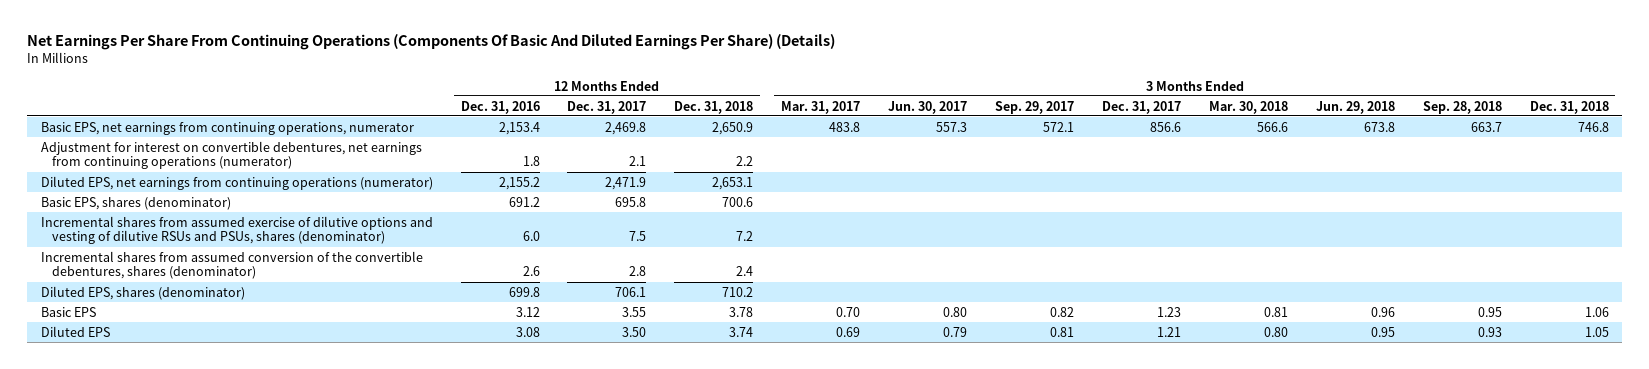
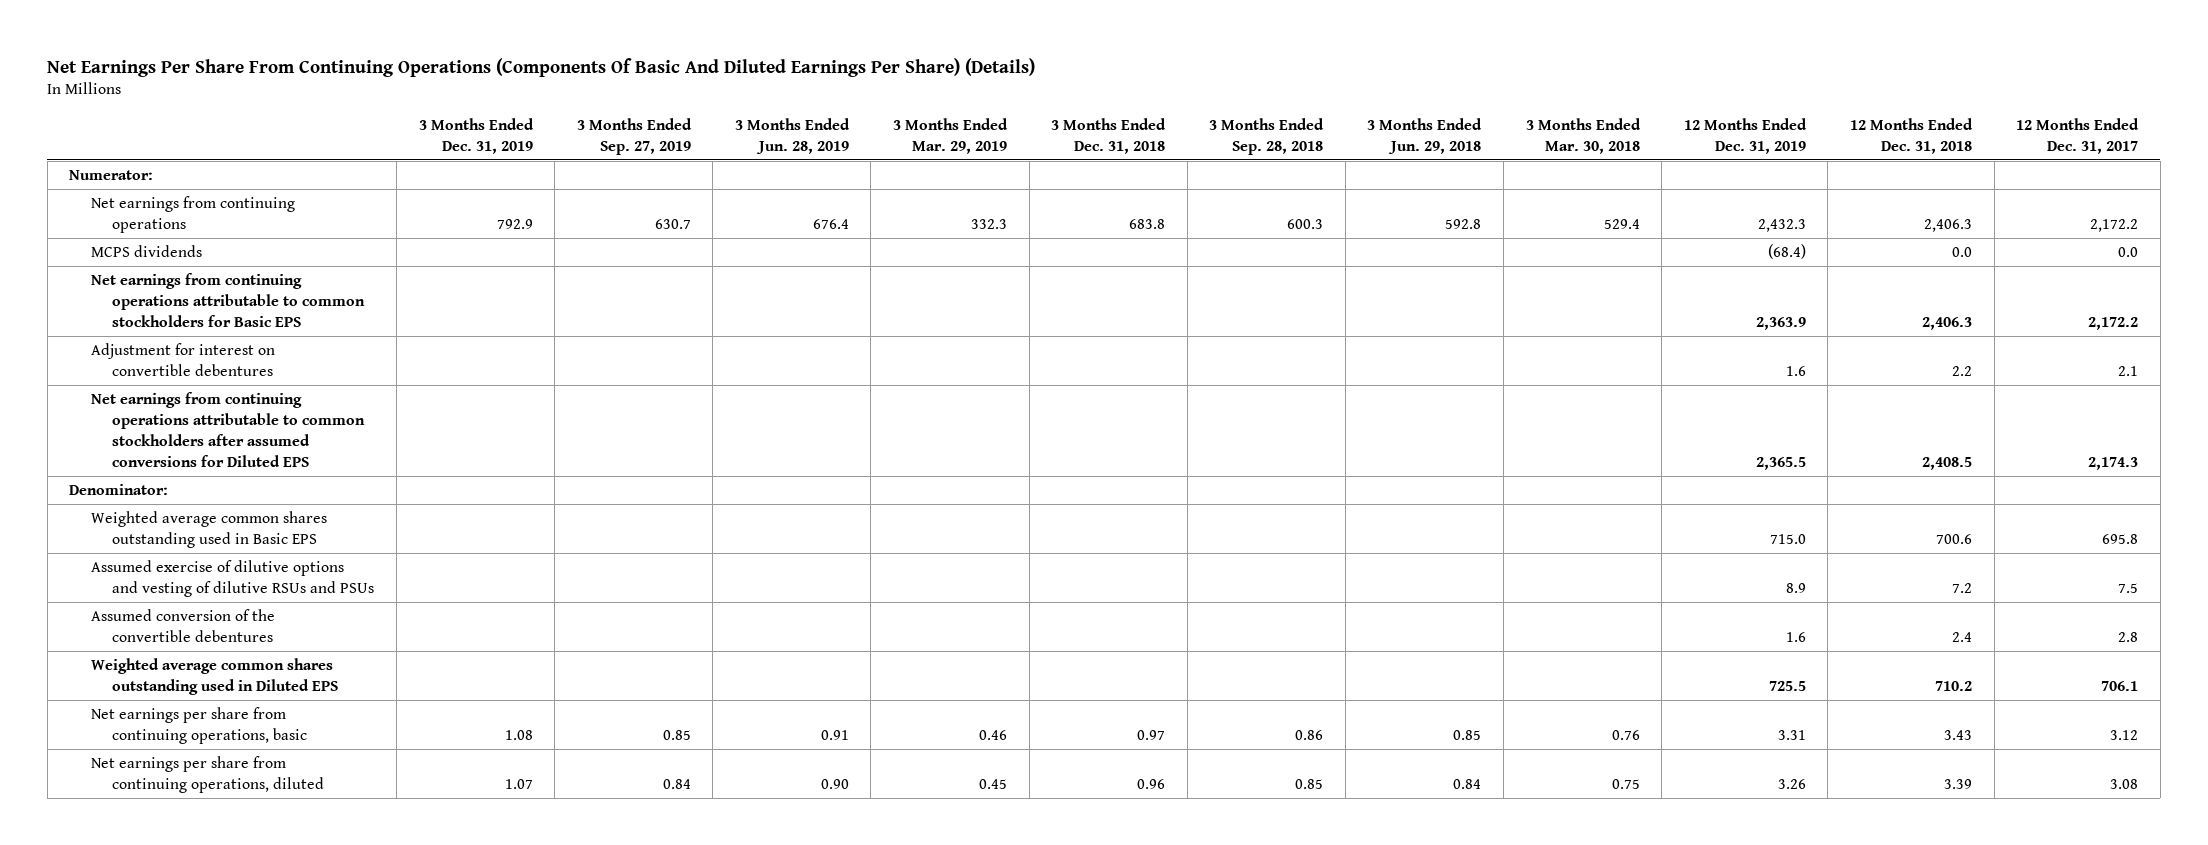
- | 12 Months Ended Dec. 31, 2016 | 12 Months Ended Dec. 31, 2017 | 12 Months Ended Dec. 31, 2018 | 3 Months Ended Mar. 31, 2017 | 3 Months Ended Jun. 30, 2017 | 3 Months Ended Sep. 29, 2017 | 3 Months Ended Dec. 31, 2017 | 3 Months Ended Mar. 30, 2018 | 3 Months Ended Jun. 29, 2018 | 3 Months Ended Sep. 28, 2018 | 3 Months Ended Dec. 31, 2018
+ | 3 Months Ended Dec. 31, 2019 | 3 Months Ended Sep. 27, 2019 | 3 Months Ended Jun. 28, 2019 | 3 Months Ended Mar. 29, 2019 | 3 Months Ended Dec. 31, 2018 | 3 Months Ended Sep. 28, 2018 | 3 Months Ended Jun. 29, 2018 | 3 Months Ended Mar. 30, 2018 | 12 Months Ended Dec. 31, 2019 | 12 Months Ended Dec. 31, 2018 | 12 Months Ended Dec. 31, 2017
- Basic EPS, net earnings from continuing operations, numerator | 2,153.4 | 2,469.8 | 2,650.9 | 483.8 | 557.3 | 572.1 | 856.6 | 566.6 | 673.8 | 663.7 | 746.8
- Adjustment for interest on convertible debentures, net earnings from continuing operations (numerator) | 1.8 | 2.1 | 2.2 | | | | | | | |
- Diluted EPS, net earnings from continuing operations (numerator) | 2,155.2 | 2,471.9 | 2,653.1 | | | | | | | |
- Basic EPS, shares (denominator) | 691.2 | 695.8 | 700.6 | | | | | | | |
- Incremental shares from assumed exercise of dilutive options and vesting of dilutive RSUs and PSUs, shares (denominator) | 6.0 | 7.5 | 7.2 | | | | | | | |
- Incremental shares from assumed conversion of the convertible debentures, shares (denominator) | 2.6 | 2.8 | 2.4 | | | | | | | |
- Diluted EPS, shares (denominator) | 699.8 | 706.1 | 710.2 | | | | | | | |
- Basic EPS | 3.12 | 3.55 | 3.78 | 0.70 | 0.80 | 0.82 | 1.23 | 0.81 | 0.96 | 0.95 | 1.06
- Diluted EPS | 3.08 | 3.50 | 3.74 | 0.69 | 0.79 | 0.81 | 1.21 | 0.80 | 0.95 | 0.93 | 1.05
+ Numerator:
+ Net earnings from continuing operations | 792.9 | 630.7 | 676.4 | 332.3 | 683.8 | 600.3 | 592.8 | 529.4 | 2,432.3 | 2,406.3 | 2,172.2
+ MCPS dividends | | | | | | | | | (68.4) | 0.0 | 0.0
+ Net earnings from continuing operations attributable to common stockholders for Basic EPS | | | | | | | | | 2,363.9 | 2,406.3 | 2,172.2
+ Adjustment for interest on convertible debentures | | | | | | | | | 1.6 | 2.2 | 2.1
+ Net earnings from continuing operations attributable to common stockholders after assumed conversions for Diluted EPS | | | | | | | | | 2,365.5 | 2,408.5 | 2,174.3
+ Denominator:
+ Weighted average common shares outstanding used in Basic EPS | | | | | | | | | 715.0 | 700.6 | 695.8
+ Assumed exercise of dilutive options and vesting of dilutive RSUs and PSUs | | | | | | | | | 8.9 | 7.2 | 7.5
+ Assumed conversion of the convertible debentures | | | | | | | | | 1.6 | 2.4 | 2.8
+ Weighted average common shares outstanding used in Diluted EPS | | | | | | | | | 725.5 | 710.2 | 706.1
+ Net earnings per share from continuing operations, basic | 1.08 | 0.85 | 0.91 | 0.46 | 0.97 | 0.86 | 0.85 | 0.76 | 3.31 | 3.43 | 3.12
+ Net earnings per share from continuing operations, diluted | 1.07 | 0.84 | 0.90 | 0.45 | 0.96 | 0.85 | 0.84 | 0.75 | 3.26 | 3.39 | 3.08

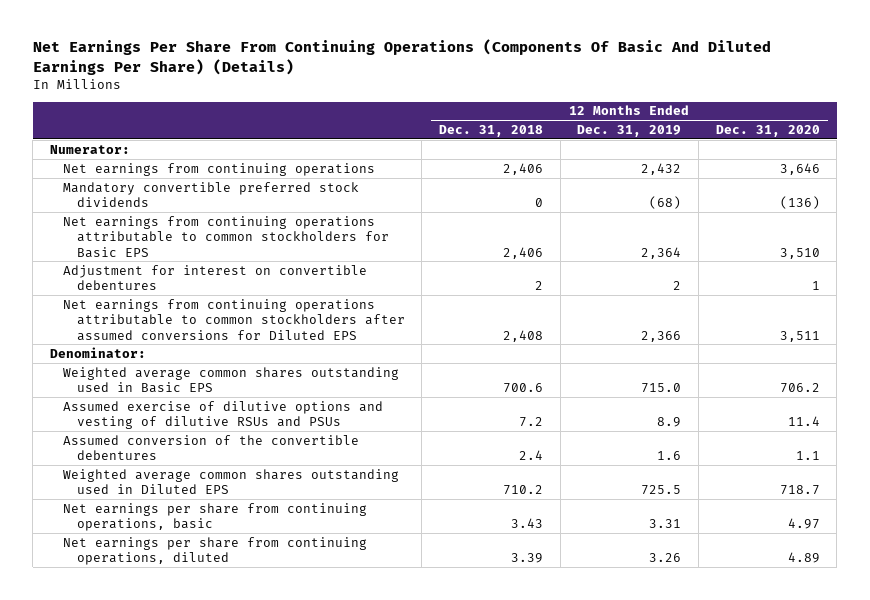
- | 3 Months Ended Dec. 31, 2019 | 3 Months Ended Sep. 27, 2019 | 3 Months Ended Jun. 28, 2019 | 3 Months Ended Mar. 29, 2019 | 3 Months Ended Dec. 31, 2018 | 3 Months Ended Sep. 28, 2018 | 3 Months Ended Jun. 29, 2018 | 3 Months Ended Mar. 30, 2018 | 12 Months Ended Dec. 31, 2019 | 12 Months Ended Dec. 31, 2018 | 12 Months Ended Dec. 31, 2017
+ | 12 Months Ended Dec. 31, 2018 | 12 Months Ended Dec. 31, 2019 | 12 Months Ended Dec. 31, 2020
- Net earnings from continuing operations | 792.9 | 630.7 | 676.4 | 332.3 | 683.8 | 600.3 | 592.8 | 529.4 | 2,432.3 | 2,406.3 | 2,172.2
- MCPS dividends | | | | | | | | | (68.4) | 0.0 | 0.0
- Net earnings from continuing operations attributable to common stockholders for Basic EPS | | | | | | | | | 2,363.9 | 2,406.3 | 2,172.2
- Adjustment for interest on convertible debentures | | | | | | | | | 1.6 | 2.2 | 2.1
- Net earnings from continuing operations attributable to common stockholders after assumed conversions for Diluted EPS | | | | | | | | | 2,365.5 | 2,408.5 | 2,174.3
+ Net earnings from continuing operations | 2,406 | 2,432 | 3,646
+ Mandatory convertible preferred stock dividends | 0 | (68) | (136)
+ Net earnings from continuing operations attributable to common stockholders for Basic EPS | 2,406 | 2,364 | 3,510
+ Adjustment for interest on convertible debentures | 2 | 2 | 1
+ Net earnings from continuing operations attributable to common stockholders after assumed conversions for Diluted EPS | 2,408 | 2,366 | 3,511

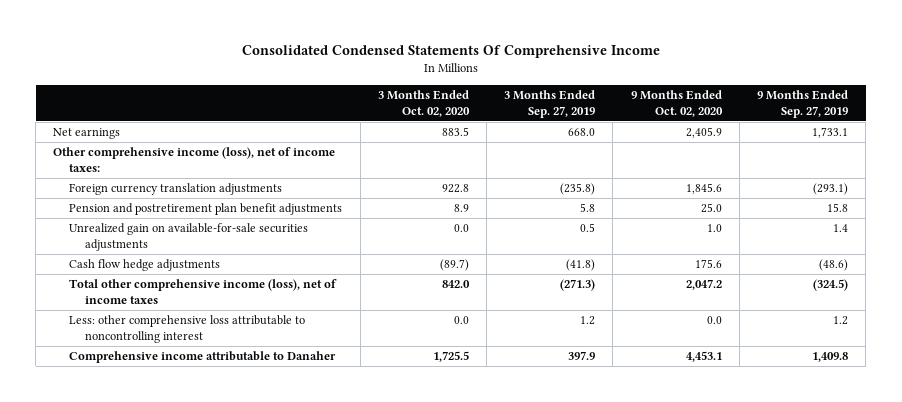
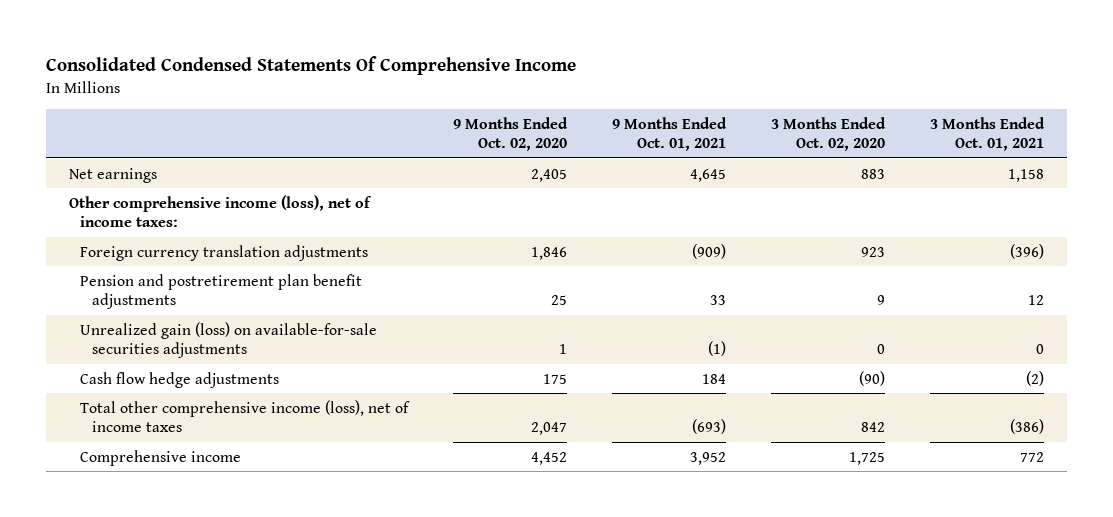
- | 3 Months Ended Oct. 02, 2020 | 3 Months Ended Sep. 27, 2019 | 9 Months Ended Oct. 02, 2020 | 9 Months Ended Sep. 27, 2019
+ | 9 Months Ended Oct. 02, 2020 | 9 Months Ended Oct. 01, 2021 | 3 Months Ended Oct. 02, 2020 | 3 Months Ended Oct. 01, 2021
- Net earnings | 883.5 | 668.0 | 2,405.9 | 1,733.1
+ Net earnings | 2,405 | 4,645 | 883 | 1,158
- Foreign currency translation adjustments | 922.8 | (235.8) | 1,845.6 | (293.1)
- Pension and postretirement plan benefit adjustments | 8.9 | 5.8 | 25.0 | 15.8
- Unrealized gain on available-for-sale securities adjustments | 0.0 | 0.5 | 1.0 | 1.4
- Cash flow hedge adjustments | (89.7) | (41.8) | 175.6 | (48.6)
- Total other comprehensive income (loss), net of income taxes | 842.0 | (271.3) | 2,047.2 | (324.5)
- Less: other comprehensive loss attributable to noncontrolling interest | 0.0 | 1.2 | 0.0 | 1.2
- Comprehensive income attributable to Danaher | 1,725.5 | 397.9 | 4,453.1 | 1,409.8
+ Foreign currency translation adjustments | 1,846 | (909) | 923 | (396)
+ Pension and postretirement plan benefit adjustments | 25 | 33 | 9 | 12
+ Unrealized gain (loss) on available-for-sale securities adjustments | 1 | (1) | 0 | 0
+ Cash flow hedge adjustments | 175 | 184 | (90) | (2)
+ Total other comprehensive income (loss), net of income taxes | 2,047 | (693) | 842 | (386)
+ Comprehensive income | 4,452 | 3,952 | 1,725 | 772

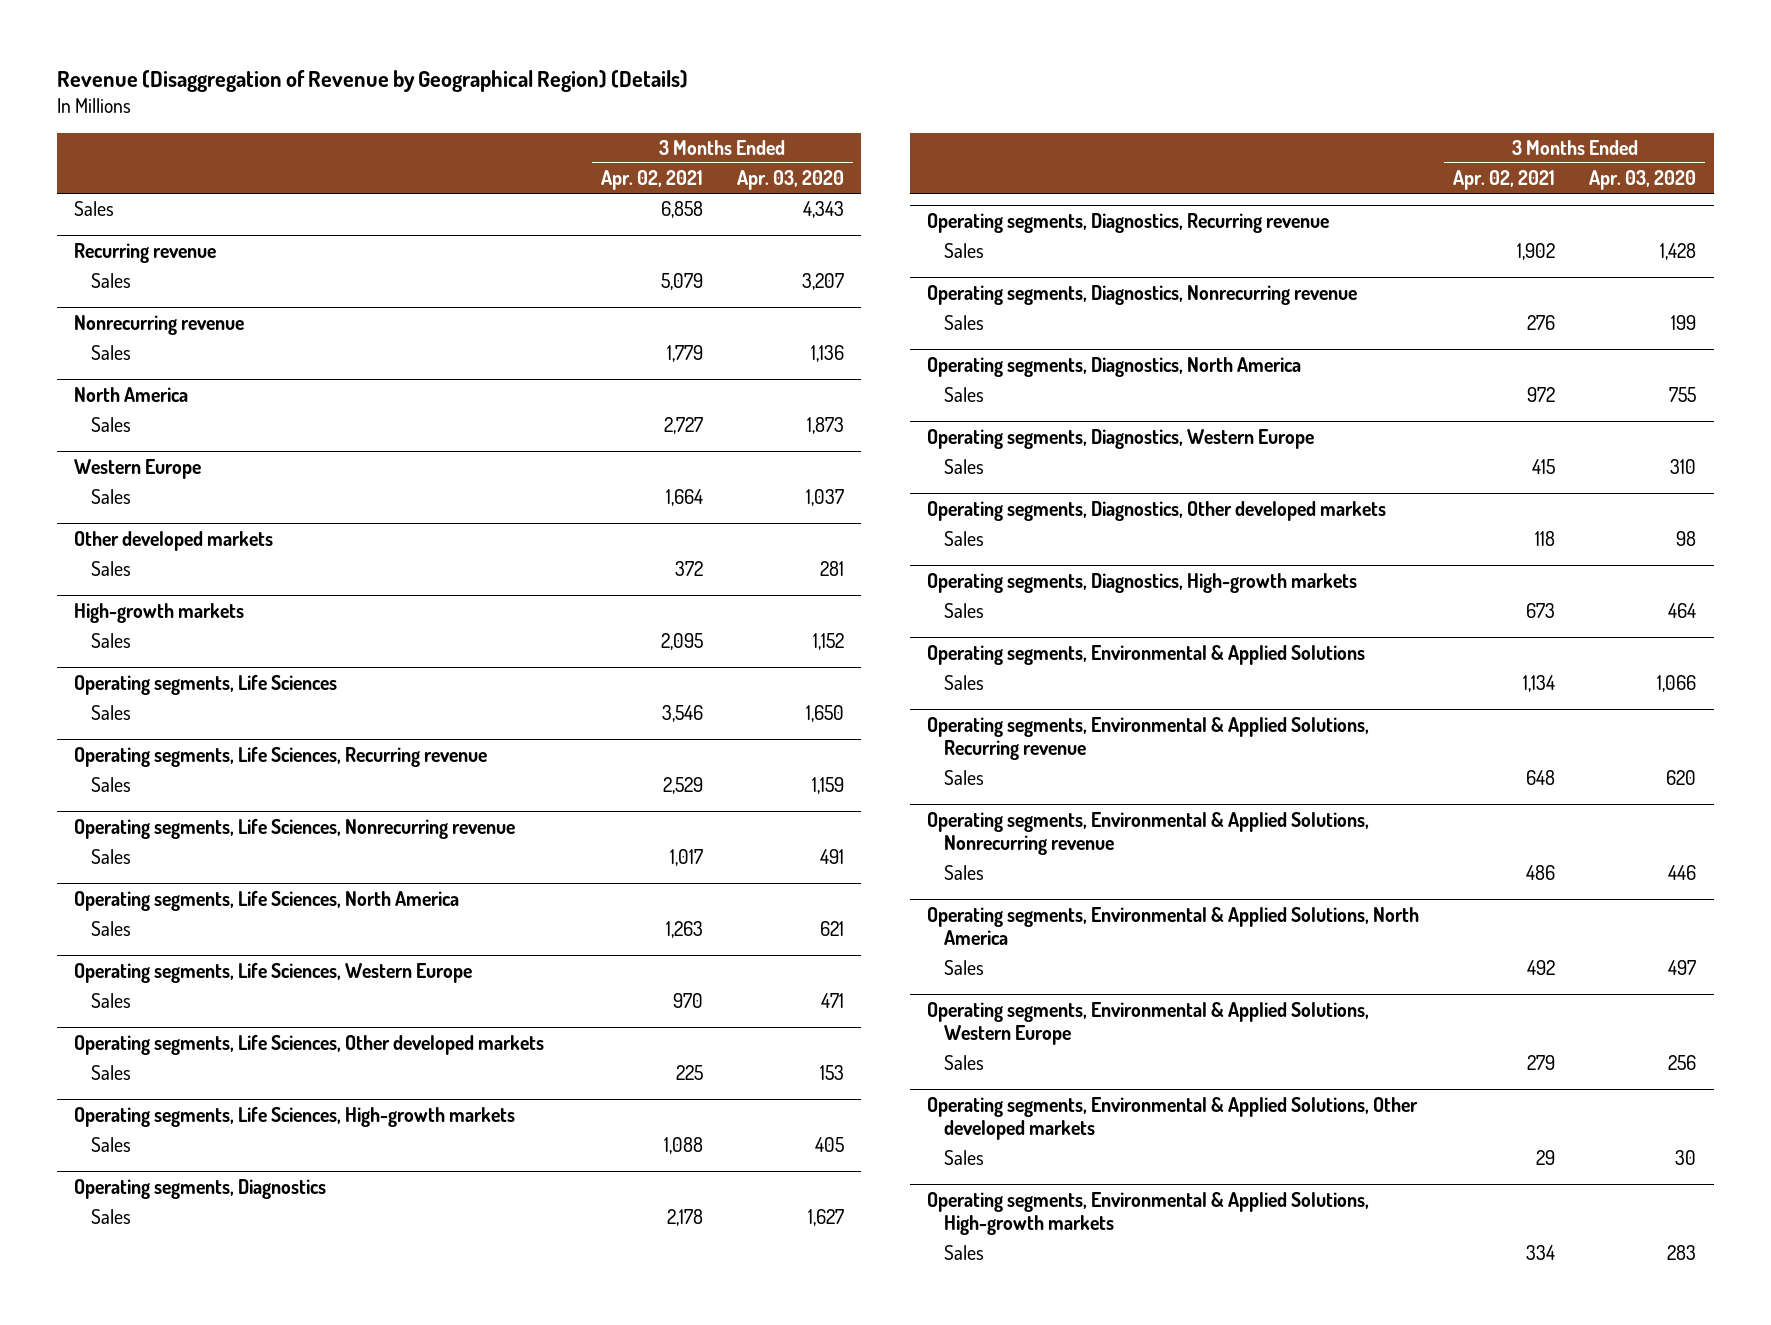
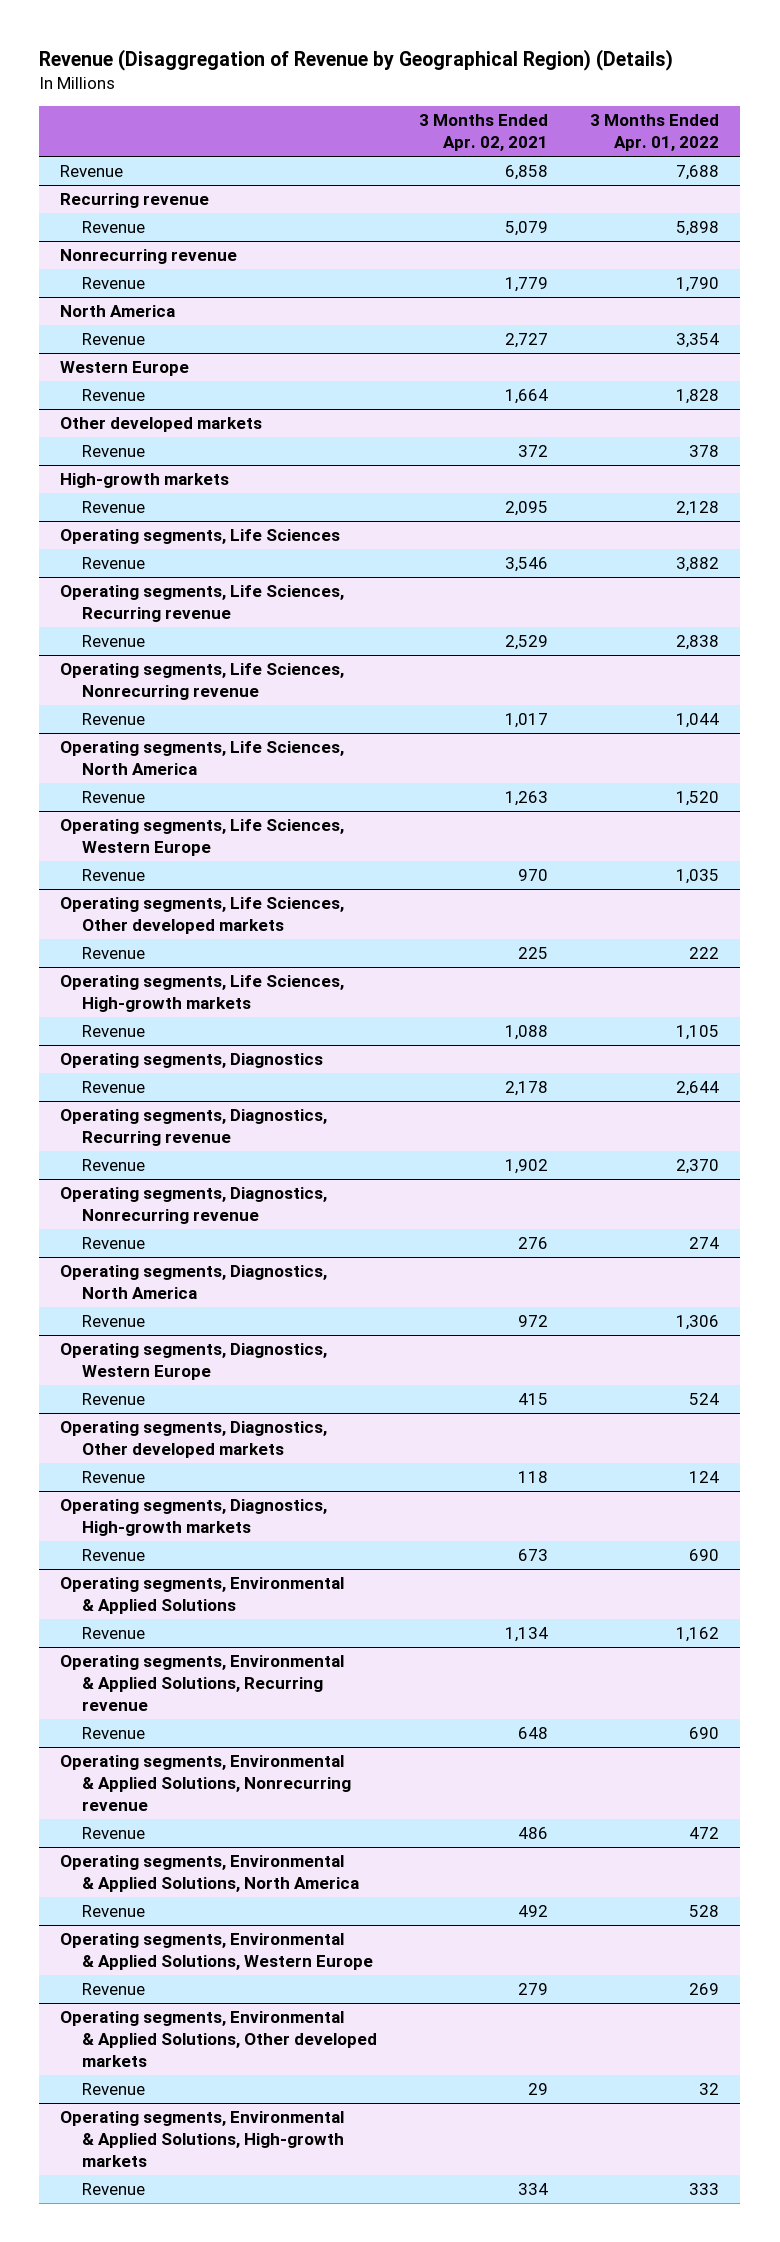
- | 3 Months Ended Apr. 02, 2021 | 3 Months Ended Apr. 03, 2020
+ | 3 Months Ended Apr. 02, 2021 | 3 Months Ended Apr. 01, 2022
- Sales | 6,858 | 4,343
+ Revenue | 6,858 | 7,688
@ Recurring revenue
- Sales | 5,079 | 3,207
+ Revenue | 5,079 | 5,898
@ Nonrecurring revenue
- Sales | 1,779 | 1,136
+ Revenue | 1,779 | 1,790
@ North America
- Sales | 2,727 | 1,873
+ Revenue | 2,727 | 3,354
@ Western Europe
- Sales | 1,664 | 1,037
+ Revenue | 1,664 | 1,828
@ Other developed markets
- Sales | 372 | 281
+ Revenue | 372 | 378
@ High-growth markets
- Sales | 2,095 | 1,152
+ Revenue | 2,095 | 2,128
@ Operating segments, Life Sciences
- Sales | 3,546 | 1,650
+ Revenue | 3,546 | 3,882
@ Operating segments, Life Sciences, Recurring revenue
- Sales | 2,529 | 1,159
+ Revenue | 2,529 | 2,838
@ Operating segments, Life Sciences, Nonrecurring revenue
- Sales | 1,017 | 491
+ Revenue | 1,017 | 1,044
@ Operating segments, Life Sciences, North America
- Sales | 1,263 | 621
+ Revenue | 1,263 | 1,520
@ Operating segments, Life Sciences, Western Europe
- Sales | 970 | 471
+ Revenue | 970 | 1,035
@ Operating segments, Life Sciences, Other developed markets
- Sales | 225 | 153
+ Revenue | 225 | 222
@ Operating segments, Life Sciences, High-growth markets
- Sales | 1,088 | 405
+ Revenue | 1,088 | 1,105
@ Operating segments, Diagnostics
- Sales | 2,178 | 1,627
+ Revenue | 2,178 | 2,644
@ Operating segments, Diagnostics, Recurring revenue
- Sales | 1,902 | 1,428
+ Revenue | 1,902 | 2,370
@ Operating segments, Diagnostics, Nonrecurring revenue
- Sales | 276 | 199
+ Revenue | 276 | 274
@ Operating segments, Diagnostics, North America
- Sales | 972 | 755
+ Revenue | 972 | 1,306
@ Operating segments, Diagnostics, Western Europe
- Sales | 415 | 310
+ Revenue | 415 | 524
@ Operating segments, Diagnostics, Other developed markets
- Sales | 118 | 98
+ Revenue | 118 | 124
@ Operating segments, Diagnostics, High-growth markets
- Sales | 673 | 464
+ Revenue | 673 | 690
@ Operating segments, Environmental & Applied Solutions
- Sales | 1,134 | 1,066
+ Revenue | 1,134 | 1,162
@ Operating segments, Environmental & Applied Solutions, Recurring revenue
- Sales | 648 | 620
+ Revenue | 648 | 690
@ Operating segments, Environmental & Applied Solutions, Nonrecurring revenue
- Sales | 486 | 446
+ Revenue | 486 | 472
@ Operating segments, Environmental & Applied Solutions, North America
- Sales | 492 | 497
+ Revenue | 492 | 528
@ Operating segments, Environmental & Applied Solutions, Western Europe
- Sales | 279 | 256
+ Revenue | 279 | 269
@ Operating segments, Environmental & Applied Solutions, Other developed markets
- Sales | 29 | 30
+ Revenue | 29 | 32
@ Operating segments, Environmental & Applied Solutions, High-growth markets
- Sales | 334 | 283
+ Revenue | 334 | 333

